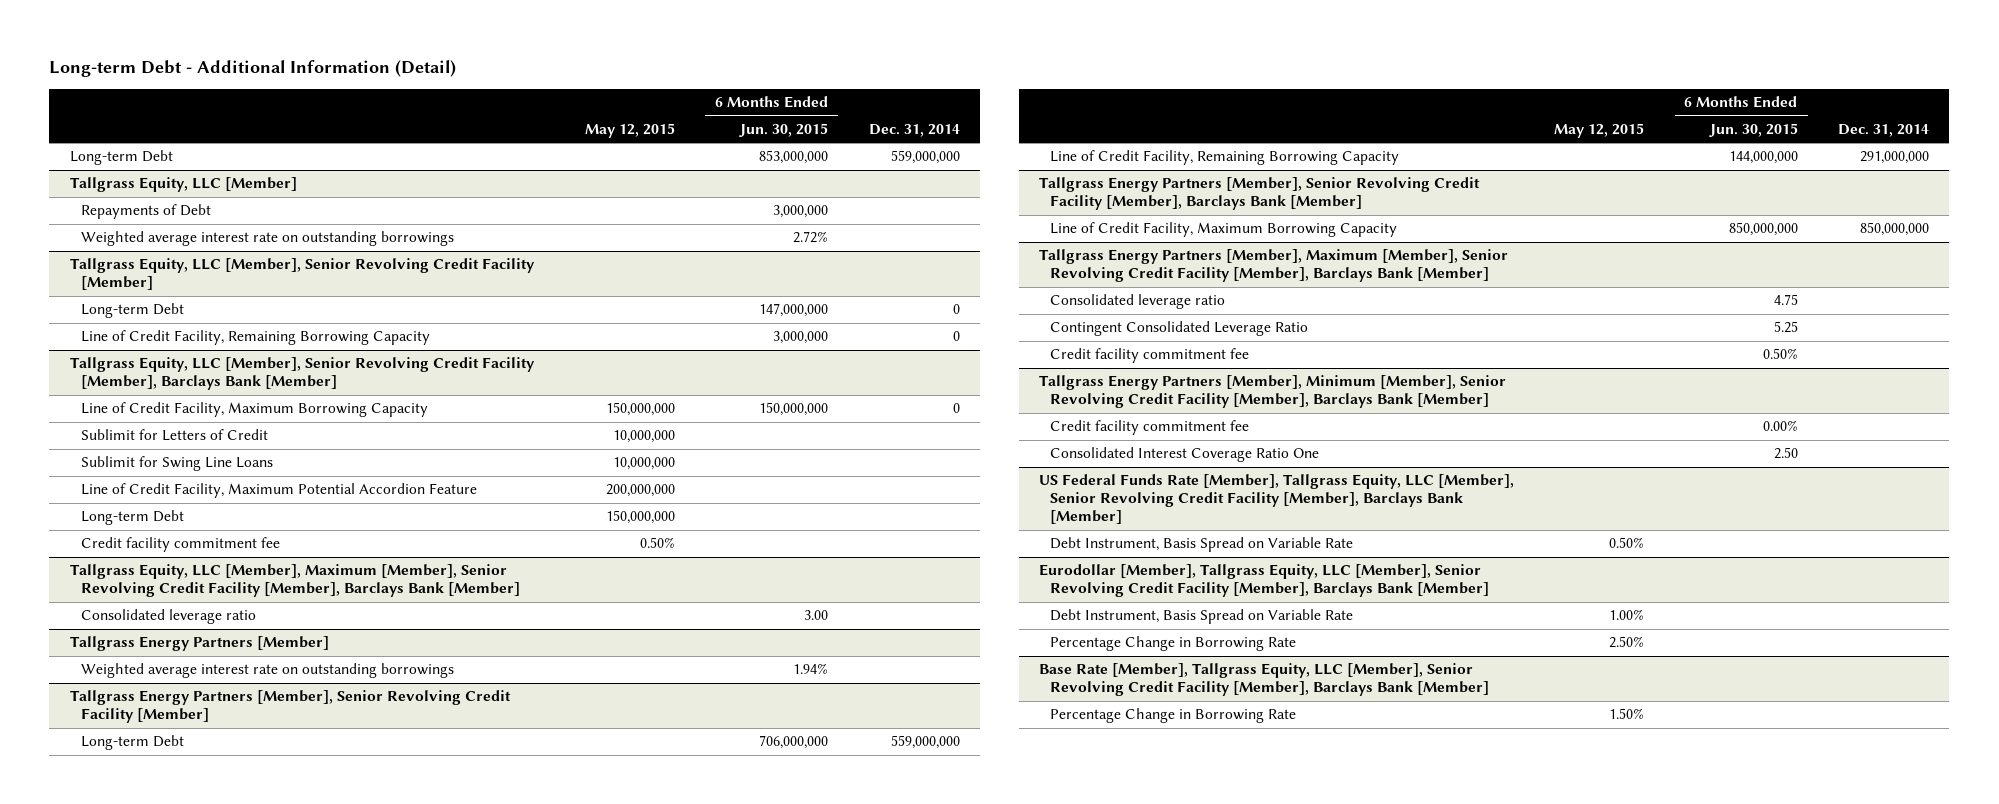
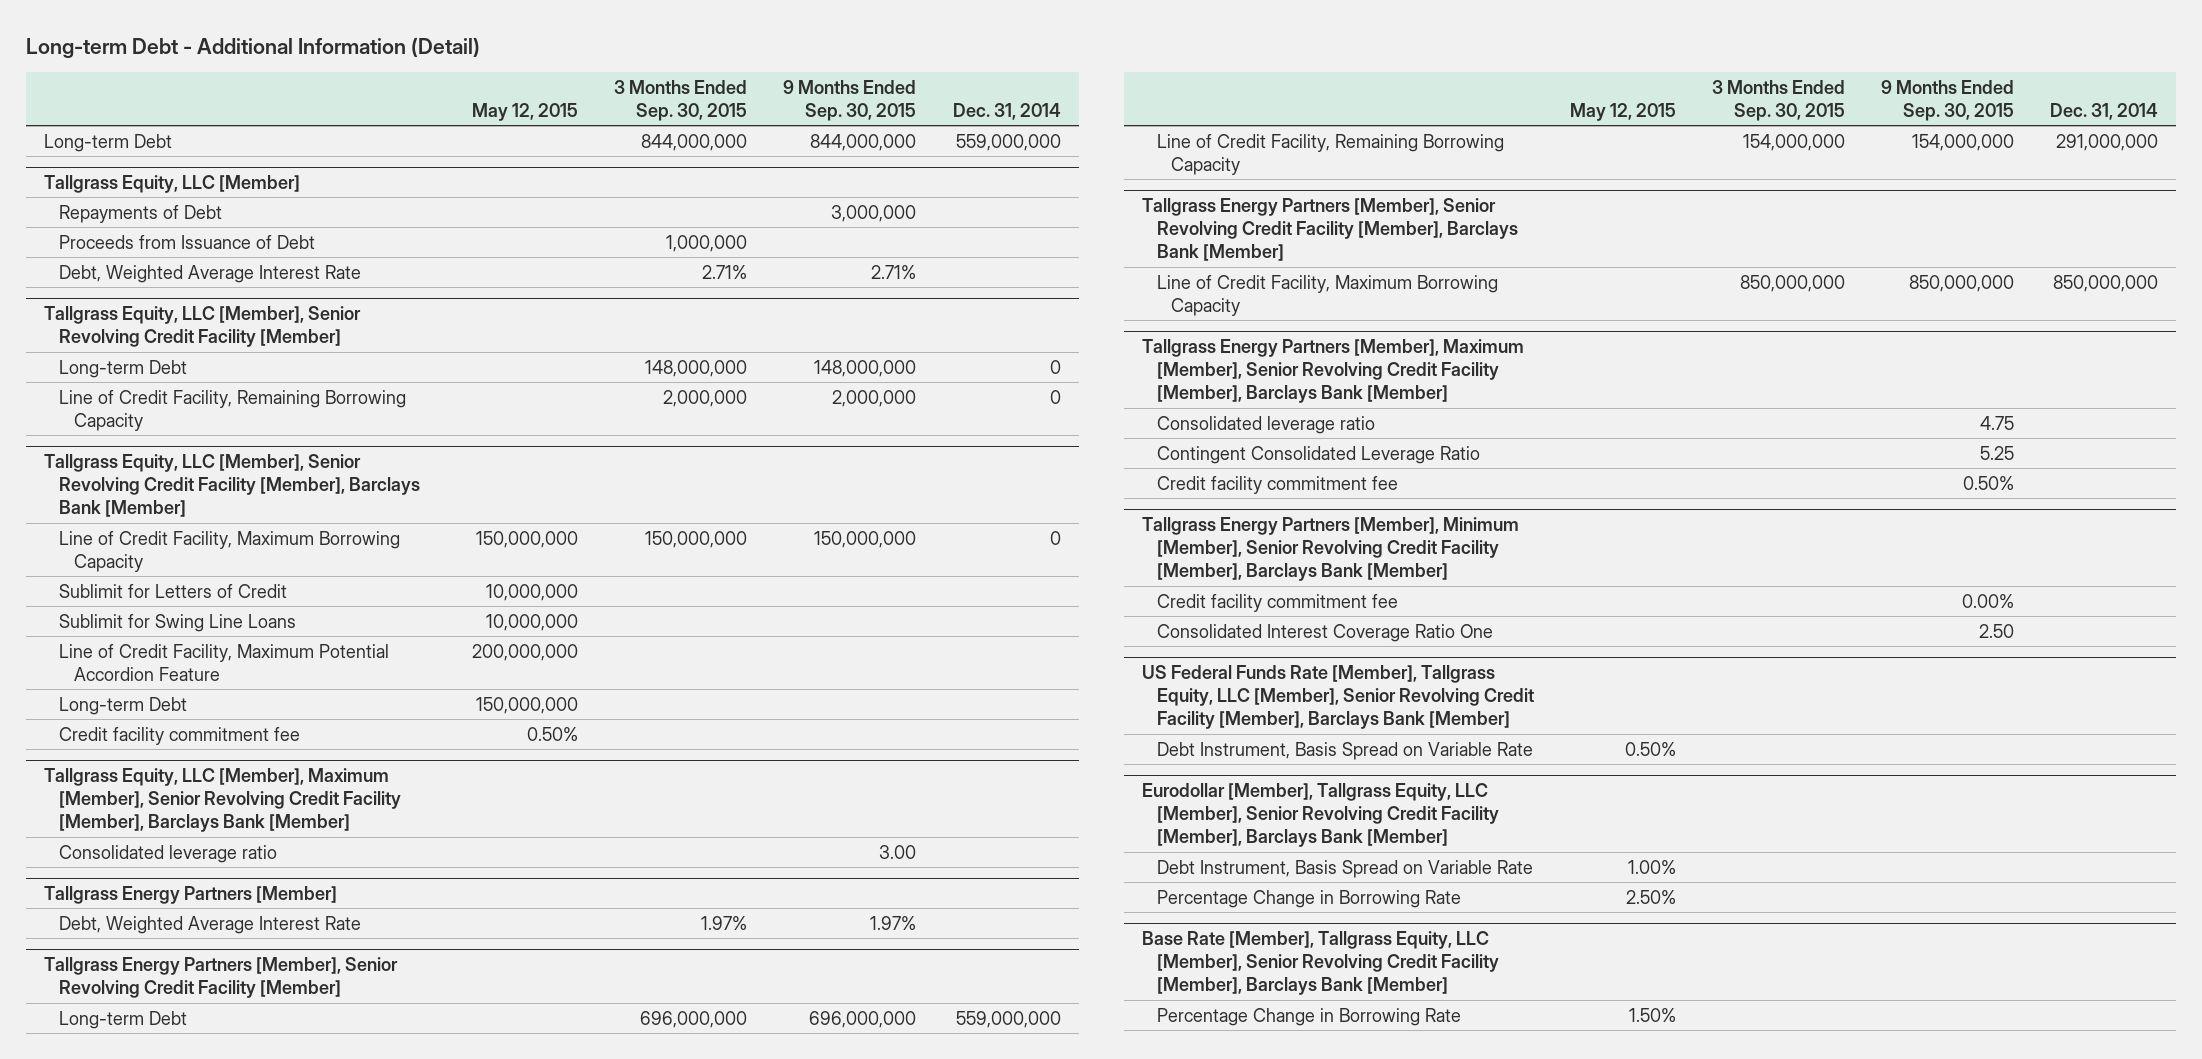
- | May 12, 2015 | 6 Months Ended Jun. 30, 2015 | Dec. 31, 2014
+ | May 12, 2015 | 3 Months Ended Sep. 30, 2015 | 9 Months Ended Sep. 30, 2015 | Dec. 31, 2014
@ Tallgrass Equity, LLC [Member]
- Weighted average interest rate on outstanding borrowings | | 2.72% |
+ Proceeds from Issuance of Debt | | 1,000,000 | |
+ Debt, Weighted Average Interest Rate | | 2.71% | 2.71% |
@ Tallgrass Energy Partners [Member]
- Weighted average interest rate on outstanding borrowings | | 1.94% |
+ Debt, Weighted Average Interest Rate | | 1.97% | 1.97% |

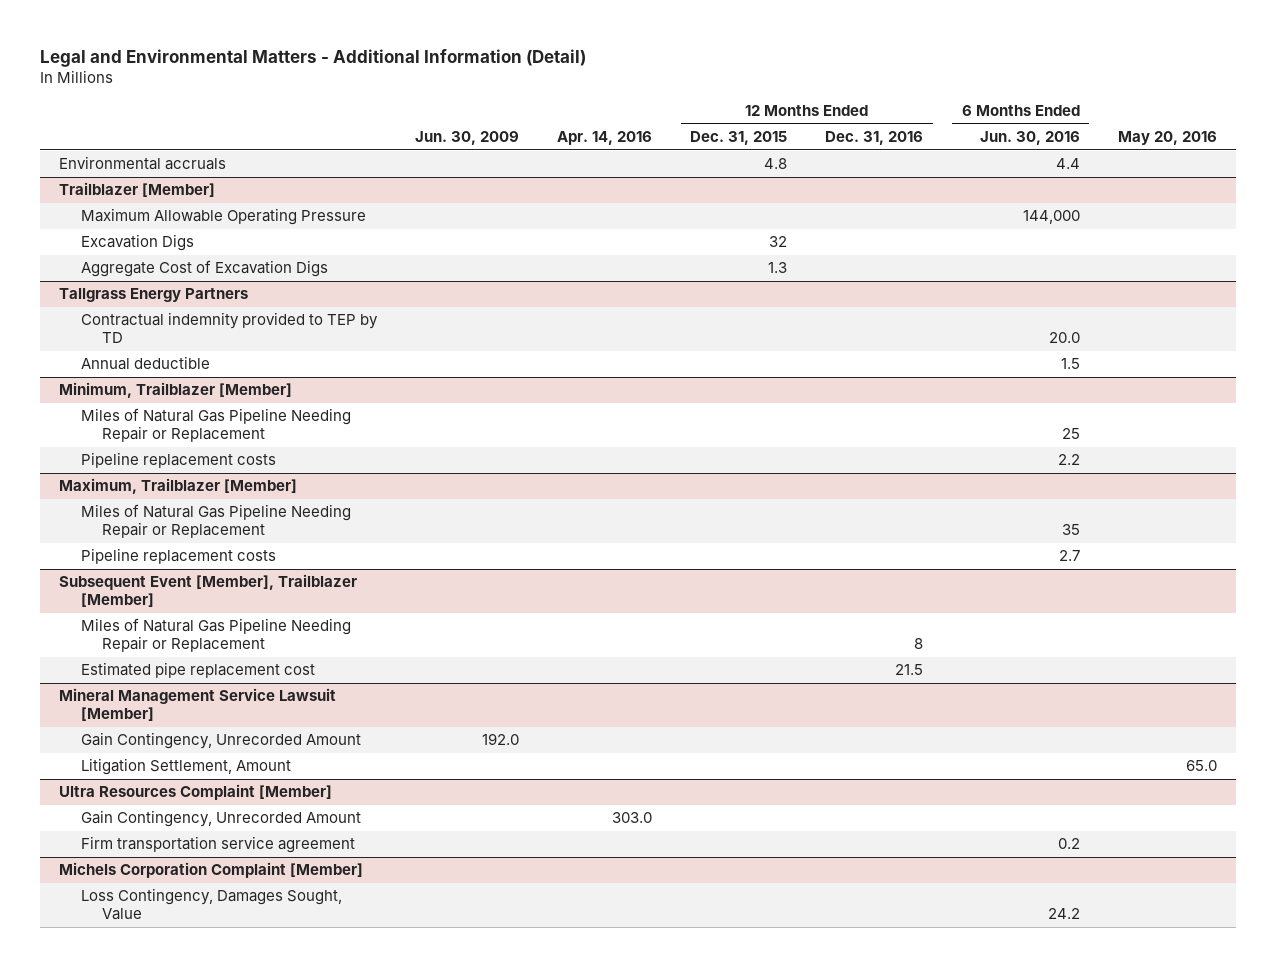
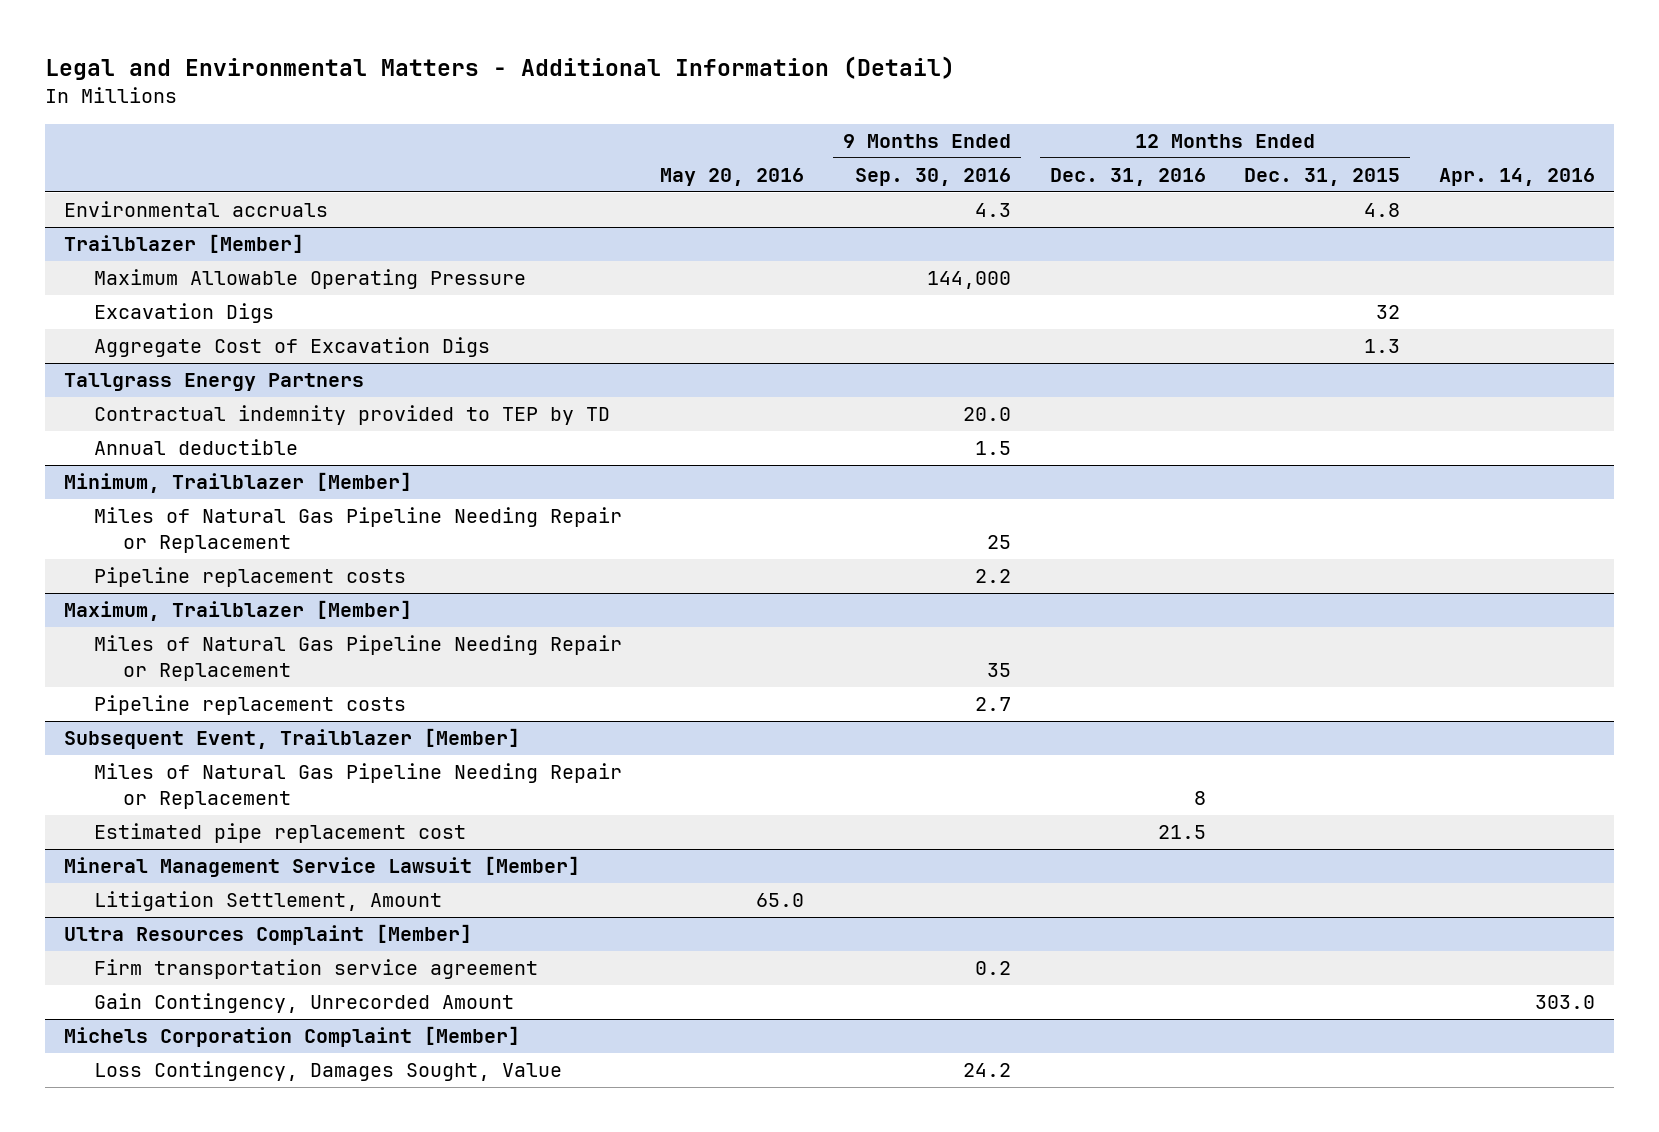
- | Jun. 30, 2009 | Apr. 14, 2016 | 12 Months Ended Dec. 31, 2015 | 12 Months Ended Dec. 31, 2016 | 6 Months Ended Jun. 30, 2016 | May 20, 2016
+ | May 20, 2016 | 9 Months Ended Sep. 30, 2016 | 12 Months Ended Dec. 31, 2016 | 12 Months Ended Dec. 31, 2015 | Apr. 14, 2016
- Subsequent Event [Member], Trailblazer [Member]
+ Subsequent Event, Trailblazer [Member]
@ Mineral Management Service Lawsuit [Member]
- Gain Contingency, Unrecorded Amount | 192.0 | | | | |
@ Ultra Resources Complaint [Member]
moved down: Gain Contingency, Unrecorded Amount | | | | | 303.0

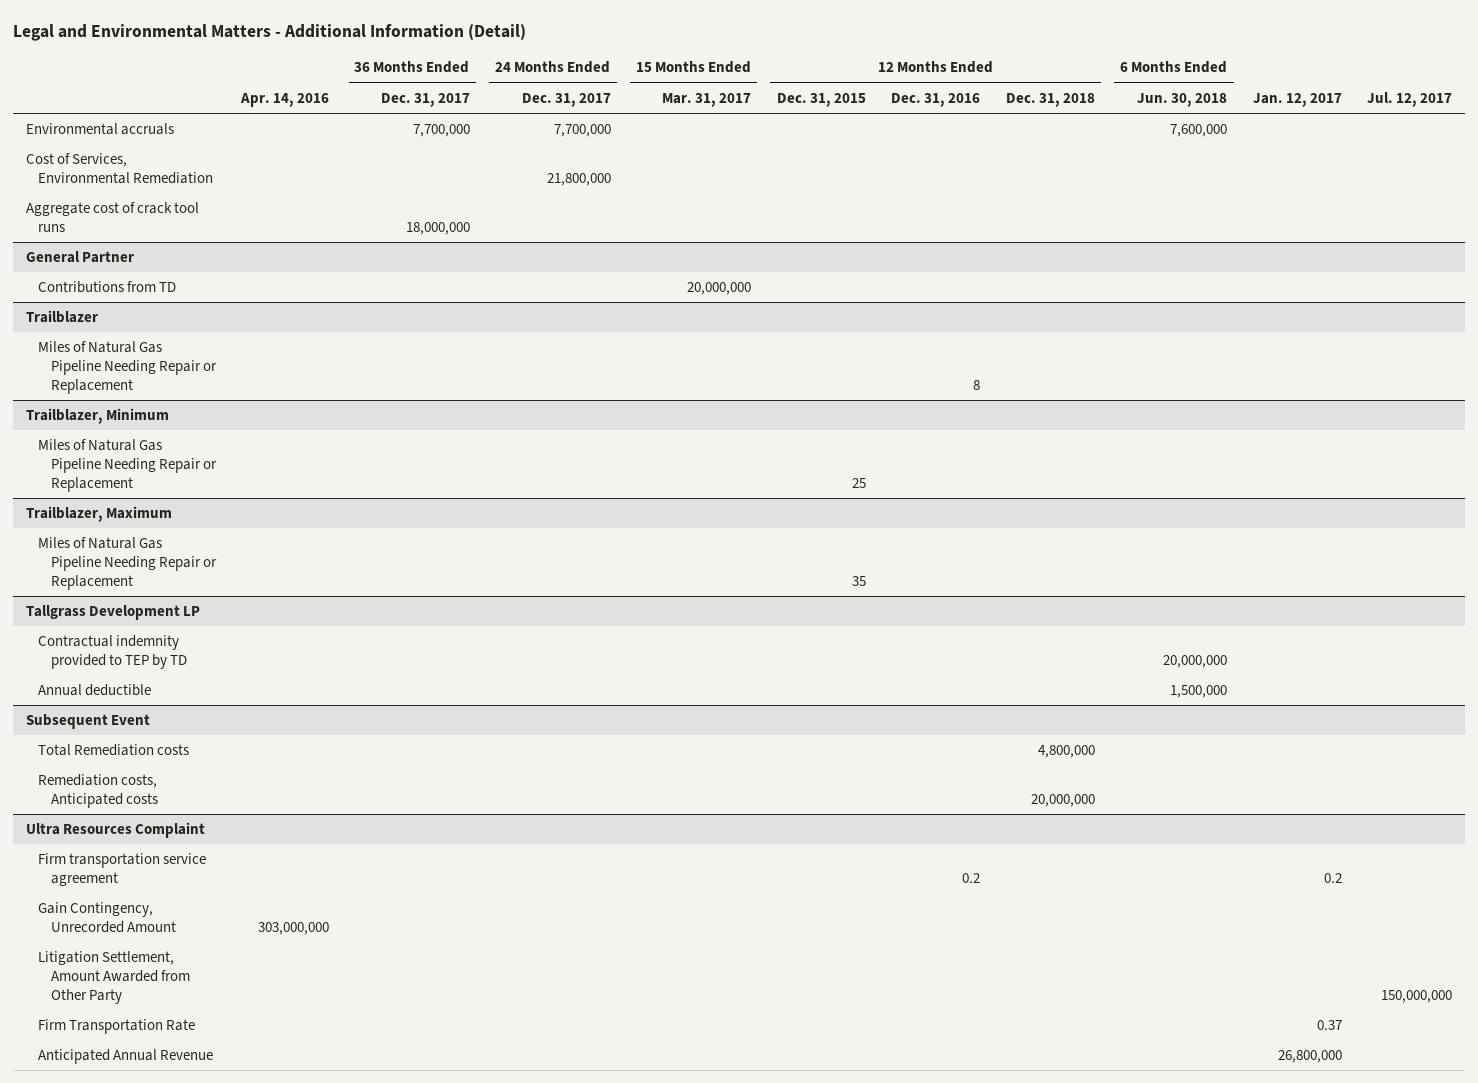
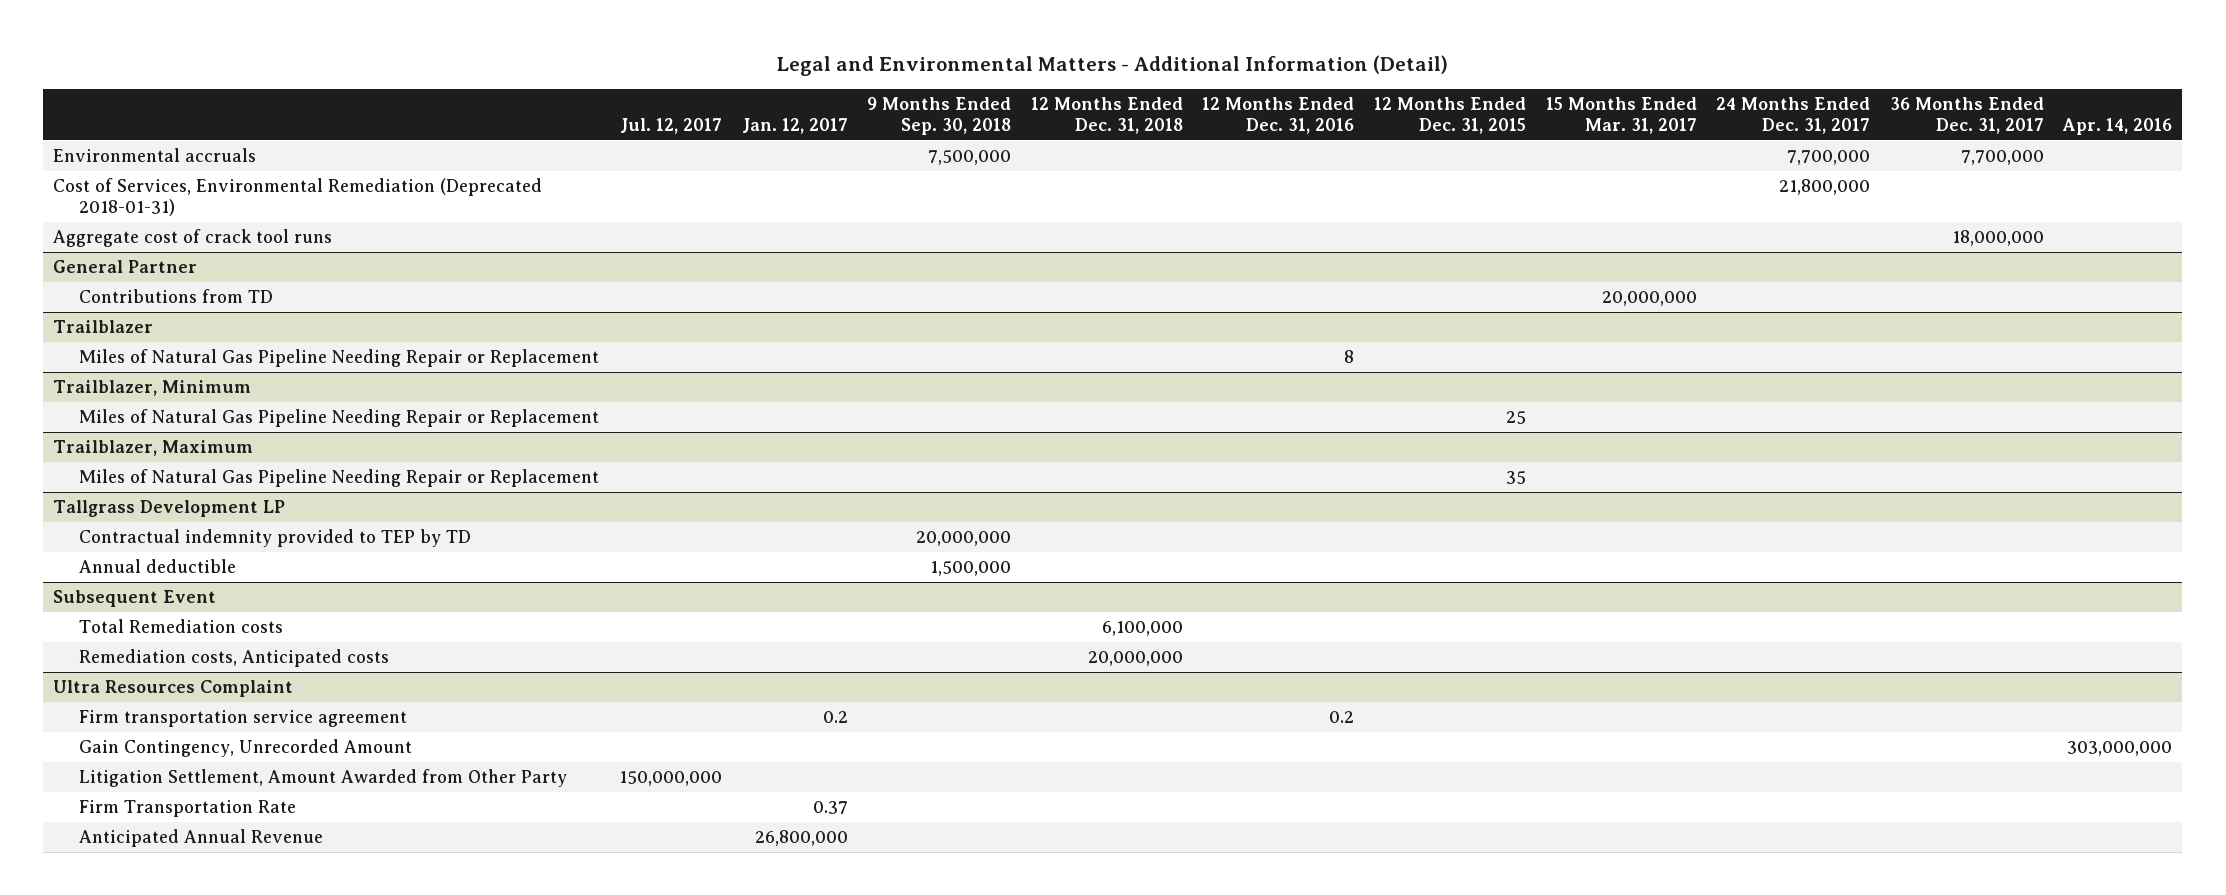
- | Apr. 14, 2016 | 36 Months Ended Dec. 31, 2017 | 24 Months Ended Dec. 31, 2017 | 15 Months Ended Mar. 31, 2017 | 12 Months Ended Dec. 31, 2015 | 12 Months Ended Dec. 31, 2016 | 12 Months Ended Dec. 31, 2018 | 6 Months Ended Jun. 30, 2018 | Jan. 12, 2017 | Jul. 12, 2017
+ | Jul. 12, 2017 | Jan. 12, 2017 | 9 Months Ended Sep. 30, 2018 | 12 Months Ended Dec. 31, 2018 | 12 Months Ended Dec. 31, 2016 | 12 Months Ended Dec. 31, 2015 | 15 Months Ended Mar. 31, 2017 | 24 Months Ended Dec. 31, 2017 | 36 Months Ended Dec. 31, 2017 | Apr. 14, 2016
- Cost of Services, Environmental Remediation | | | 21,800,000 | | | | | | |
+ Cost of Services, Environmental Remediation (Deprecated 2018-01-31) | | | | | | | | 21,800,000 | |
@ Subsequent Event
- Total Remediation costs | | | | | | | 4,800,000 | | |
+ Total Remediation costs | | | | 6,100,000 | | | | | |

